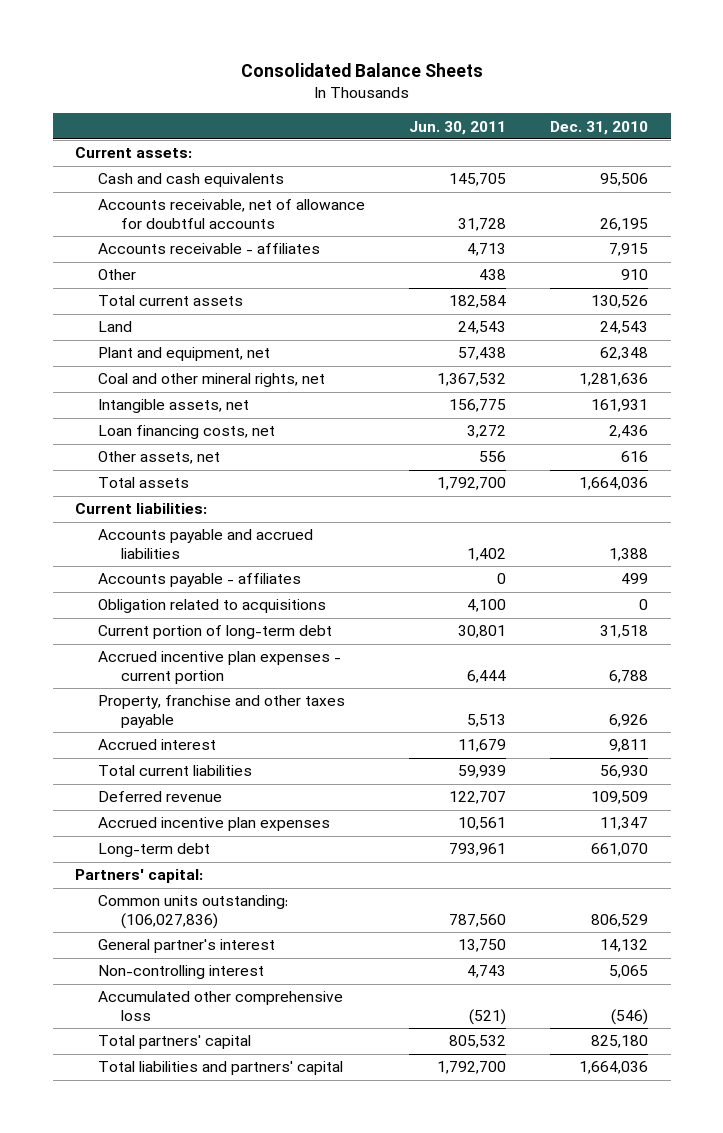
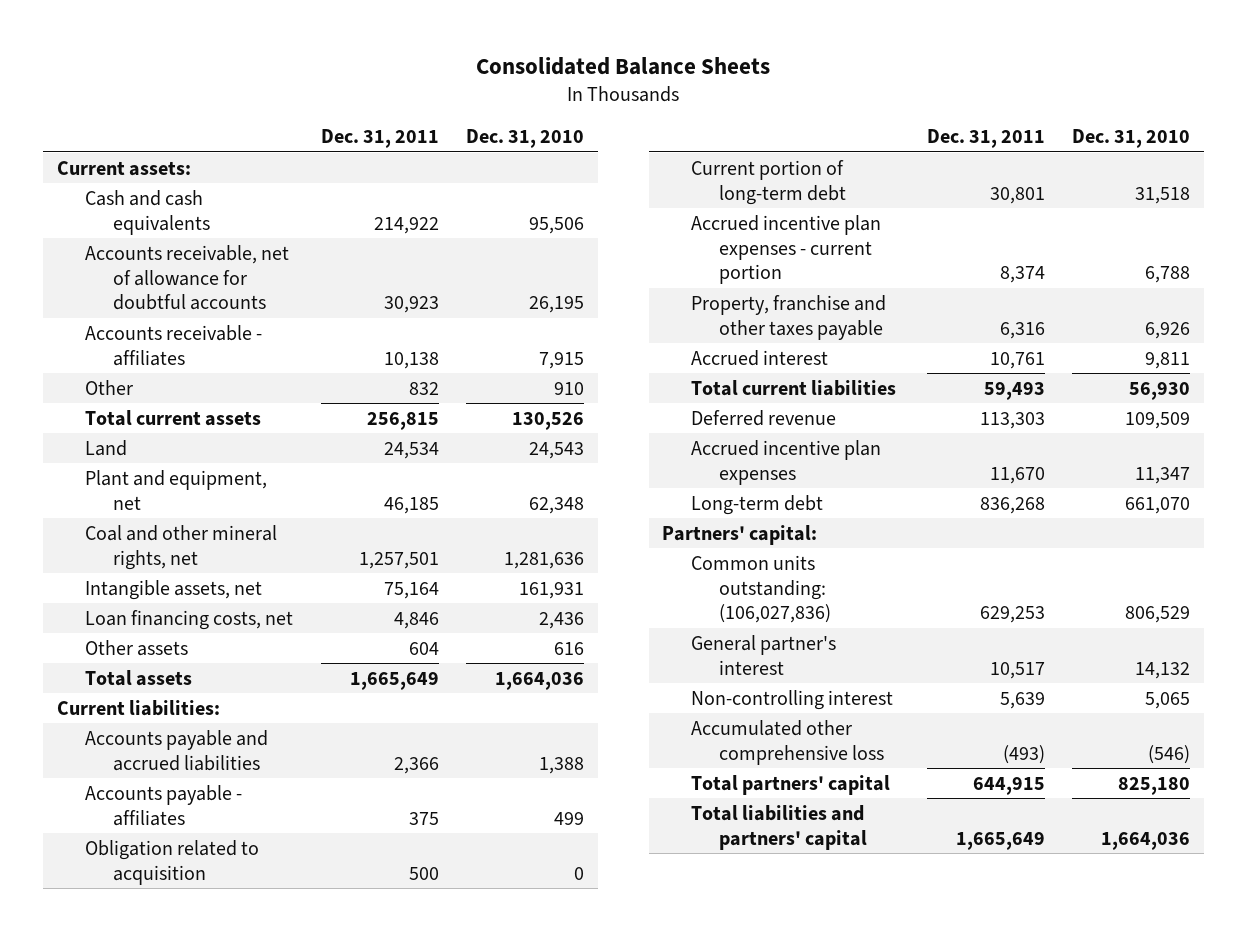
- | Jun. 30, 2011 | Dec. 31, 2010
+ | Dec. 31, 2011 | Dec. 31, 2010
- Other assets, net | 556 | 616
+ Other assets | 604 | 616
- Obligation related to acquisitions | 4,100 | 0
+ Obligation related to acquisition | 500 | 0

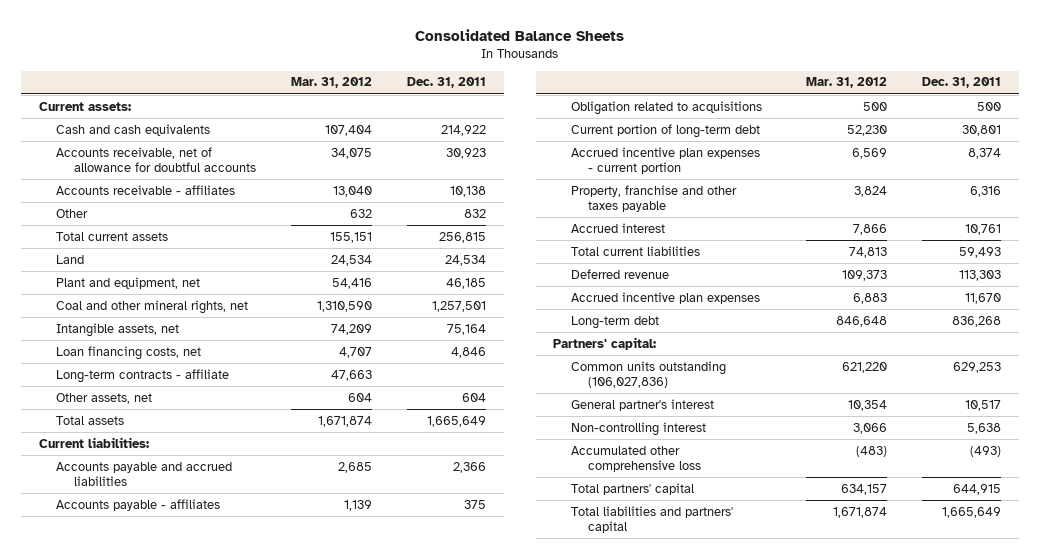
- | Dec. 31, 2011 | Dec. 31, 2010
+ | Mar. 31, 2012 | Dec. 31, 2011
- Other assets | 604 | 616
+ Long-term contracts - affiliate | 47,663 |
+ Other assets, net | 604 | 604
- Obligation related to acquisition | 500 | 0
+ Obligation related to acquisitions | 500 | 500
- Common units outstanding: (106,027,836) | 629,253 | 806,529
+ Common units outstanding (106,027,836) | 621,220 | 629,253
- Non-controlling interest | 5,639 | 5,065
+ Non-controlling interest | 3,066 | 5,638

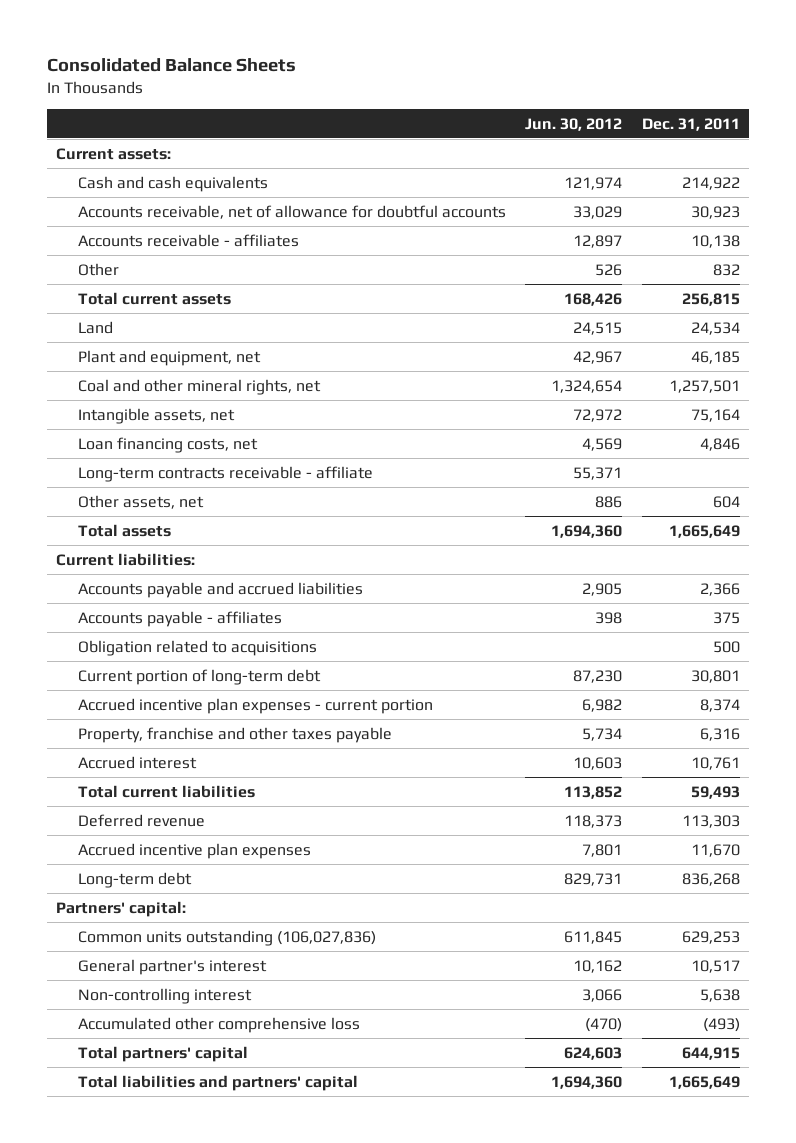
- | Mar. 31, 2012 | Dec. 31, 2011
+ | Jun. 30, 2012 | Dec. 31, 2011
- Long-term contracts - affiliate | 47,663 |
+ Long-term contracts receivable - affiliate | 55,371 |

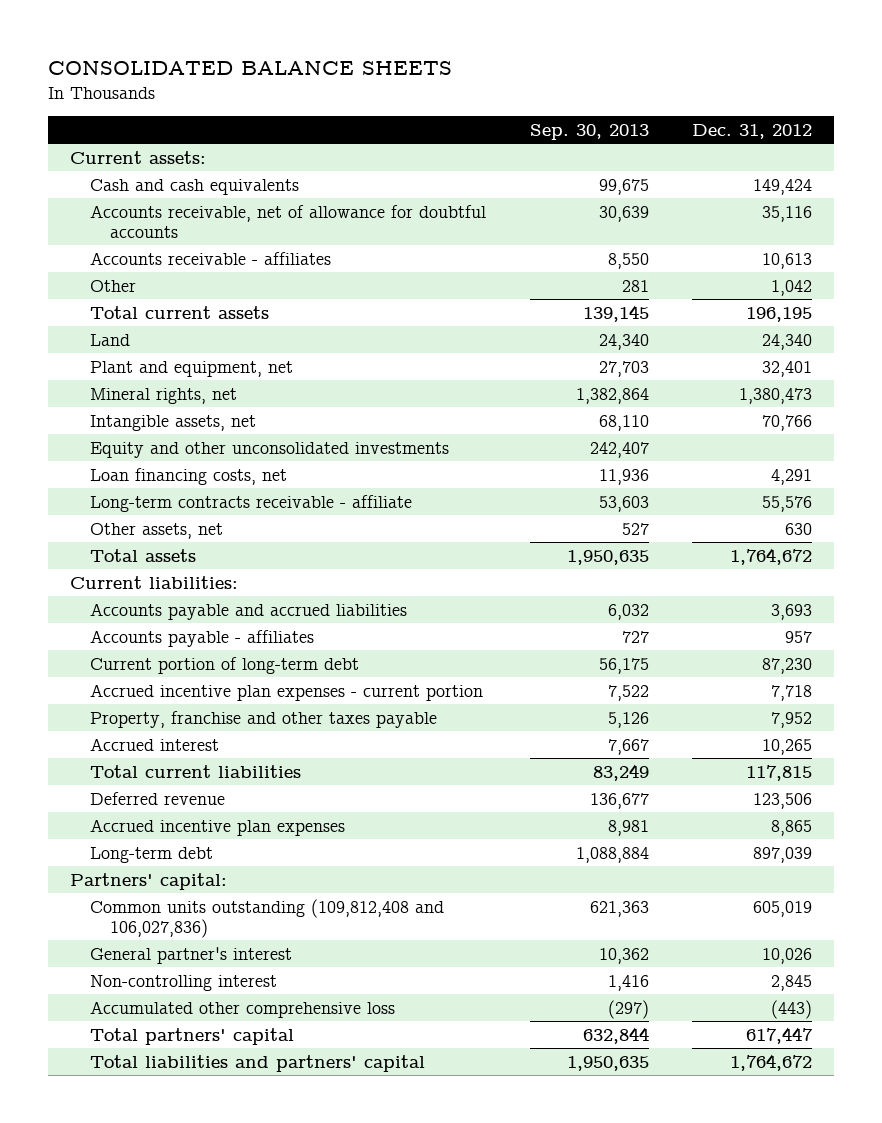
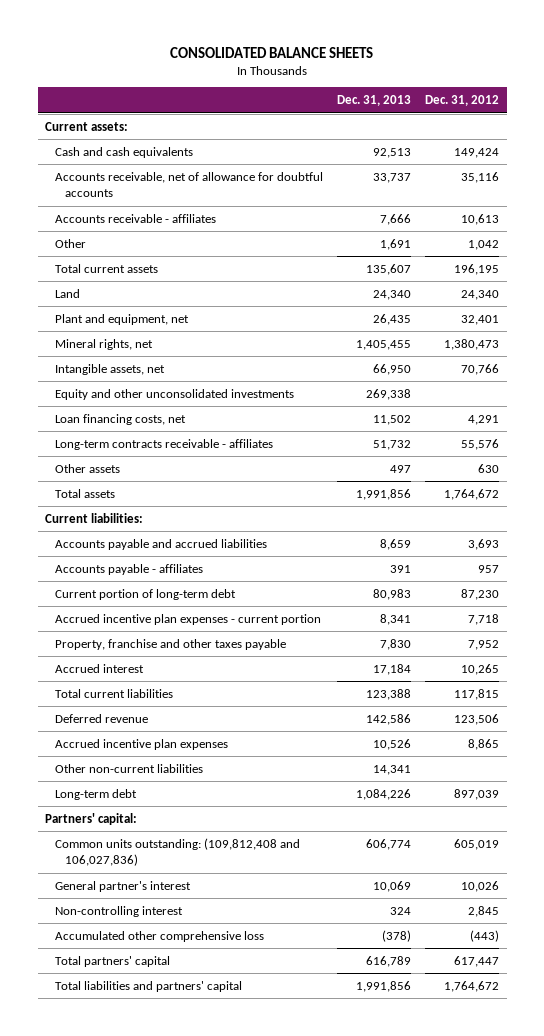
- | Sep. 30, 2013 | Dec. 31, 2012
+ | Dec. 31, 2013 | Dec. 31, 2012
- Long-term contracts receivable - affiliate | 53,603 | 55,576
- Other assets, net | 527 | 630
+ Long-term contracts receivable - affiliates | 51,732 | 55,576
+ Other assets | 497 | 630
+ Other non-current liabilities | 14,341 |
- Common units outstanding (109,812,408 and 106,027,836) | 621,363 | 605,019
+ Common units outstanding: (109,812,408 and 106,027,836) | 606,774 | 605,019

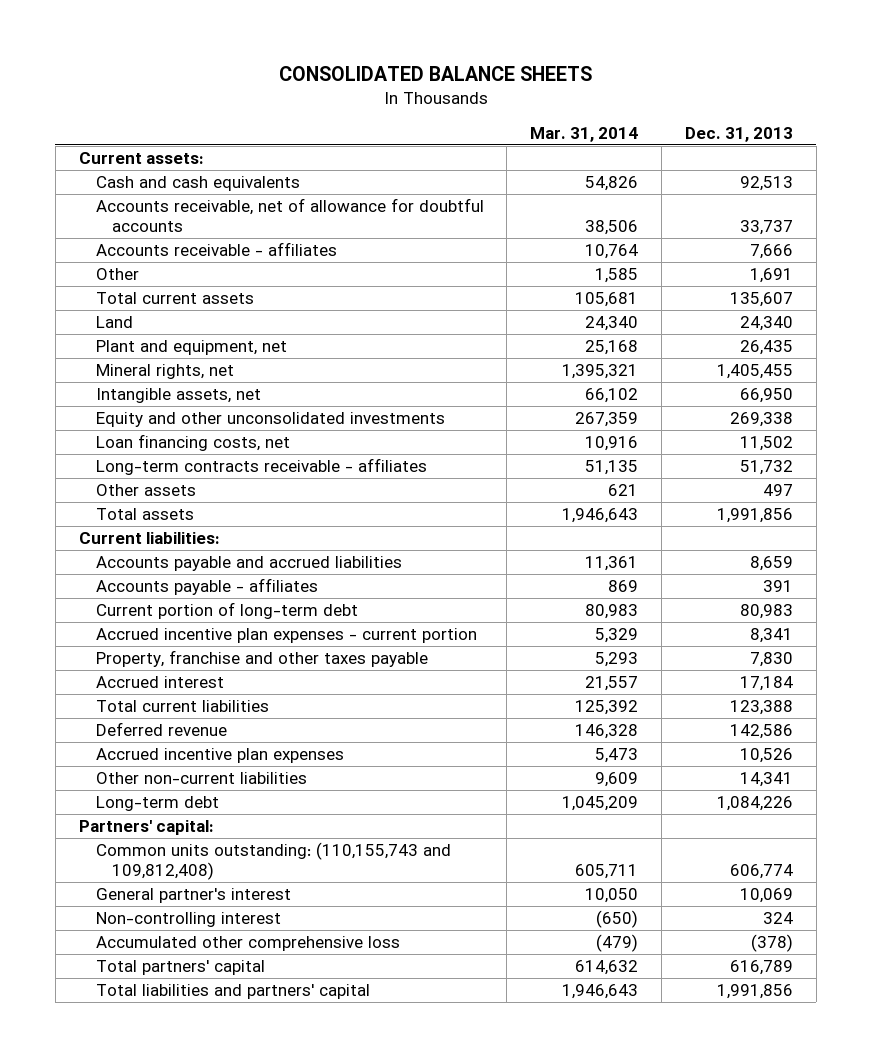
- | Dec. 31, 2013 | Dec. 31, 2012
+ | Mar. 31, 2014 | Dec. 31, 2013
- Common units outstanding: (109,812,408 and 106,027,836) | 606,774 | 605,019
+ Common units outstanding: (110,155,743 and 109,812,408) | 605,711 | 606,774

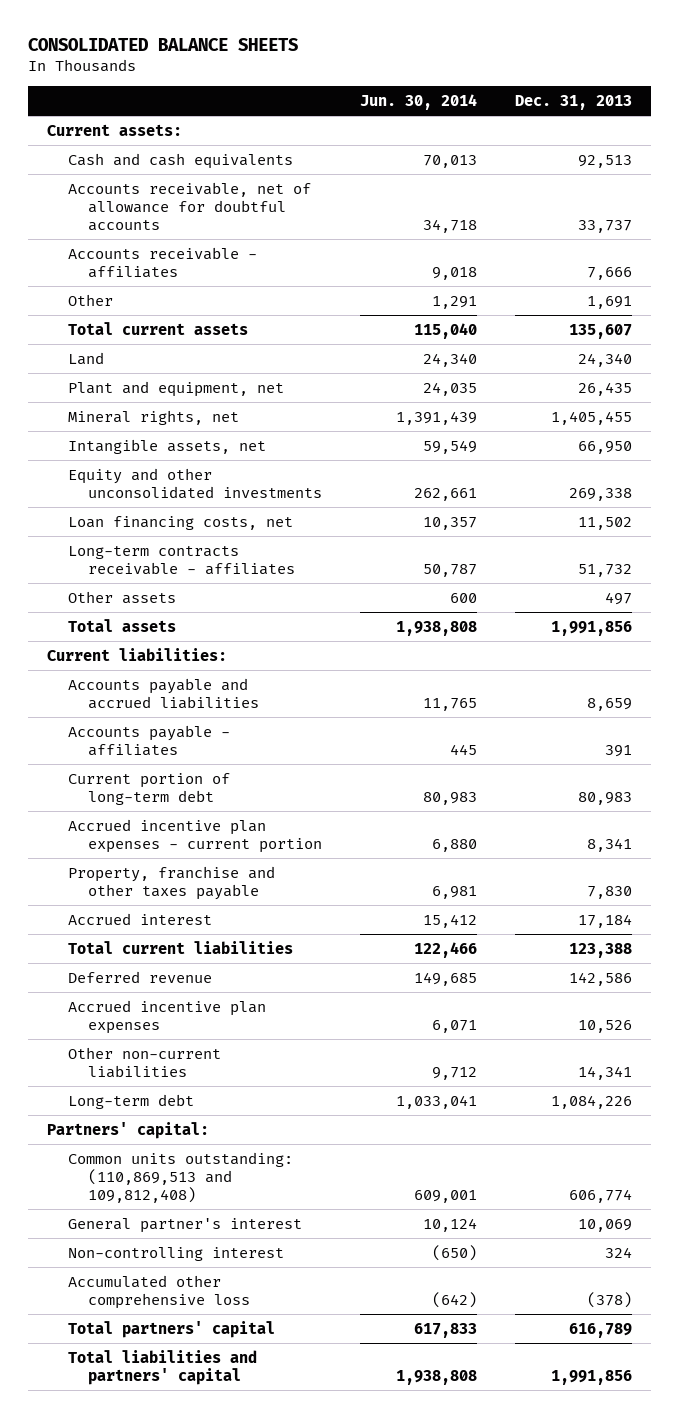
- | Mar. 31, 2014 | Dec. 31, 2013
+ | Jun. 30, 2014 | Dec. 31, 2013
- Common units outstanding: (110,155,743 and 109,812,408) | 605,711 | 606,774
+ Common units outstanding: (110,869,513 and 109,812,408) | 609,001 | 606,774

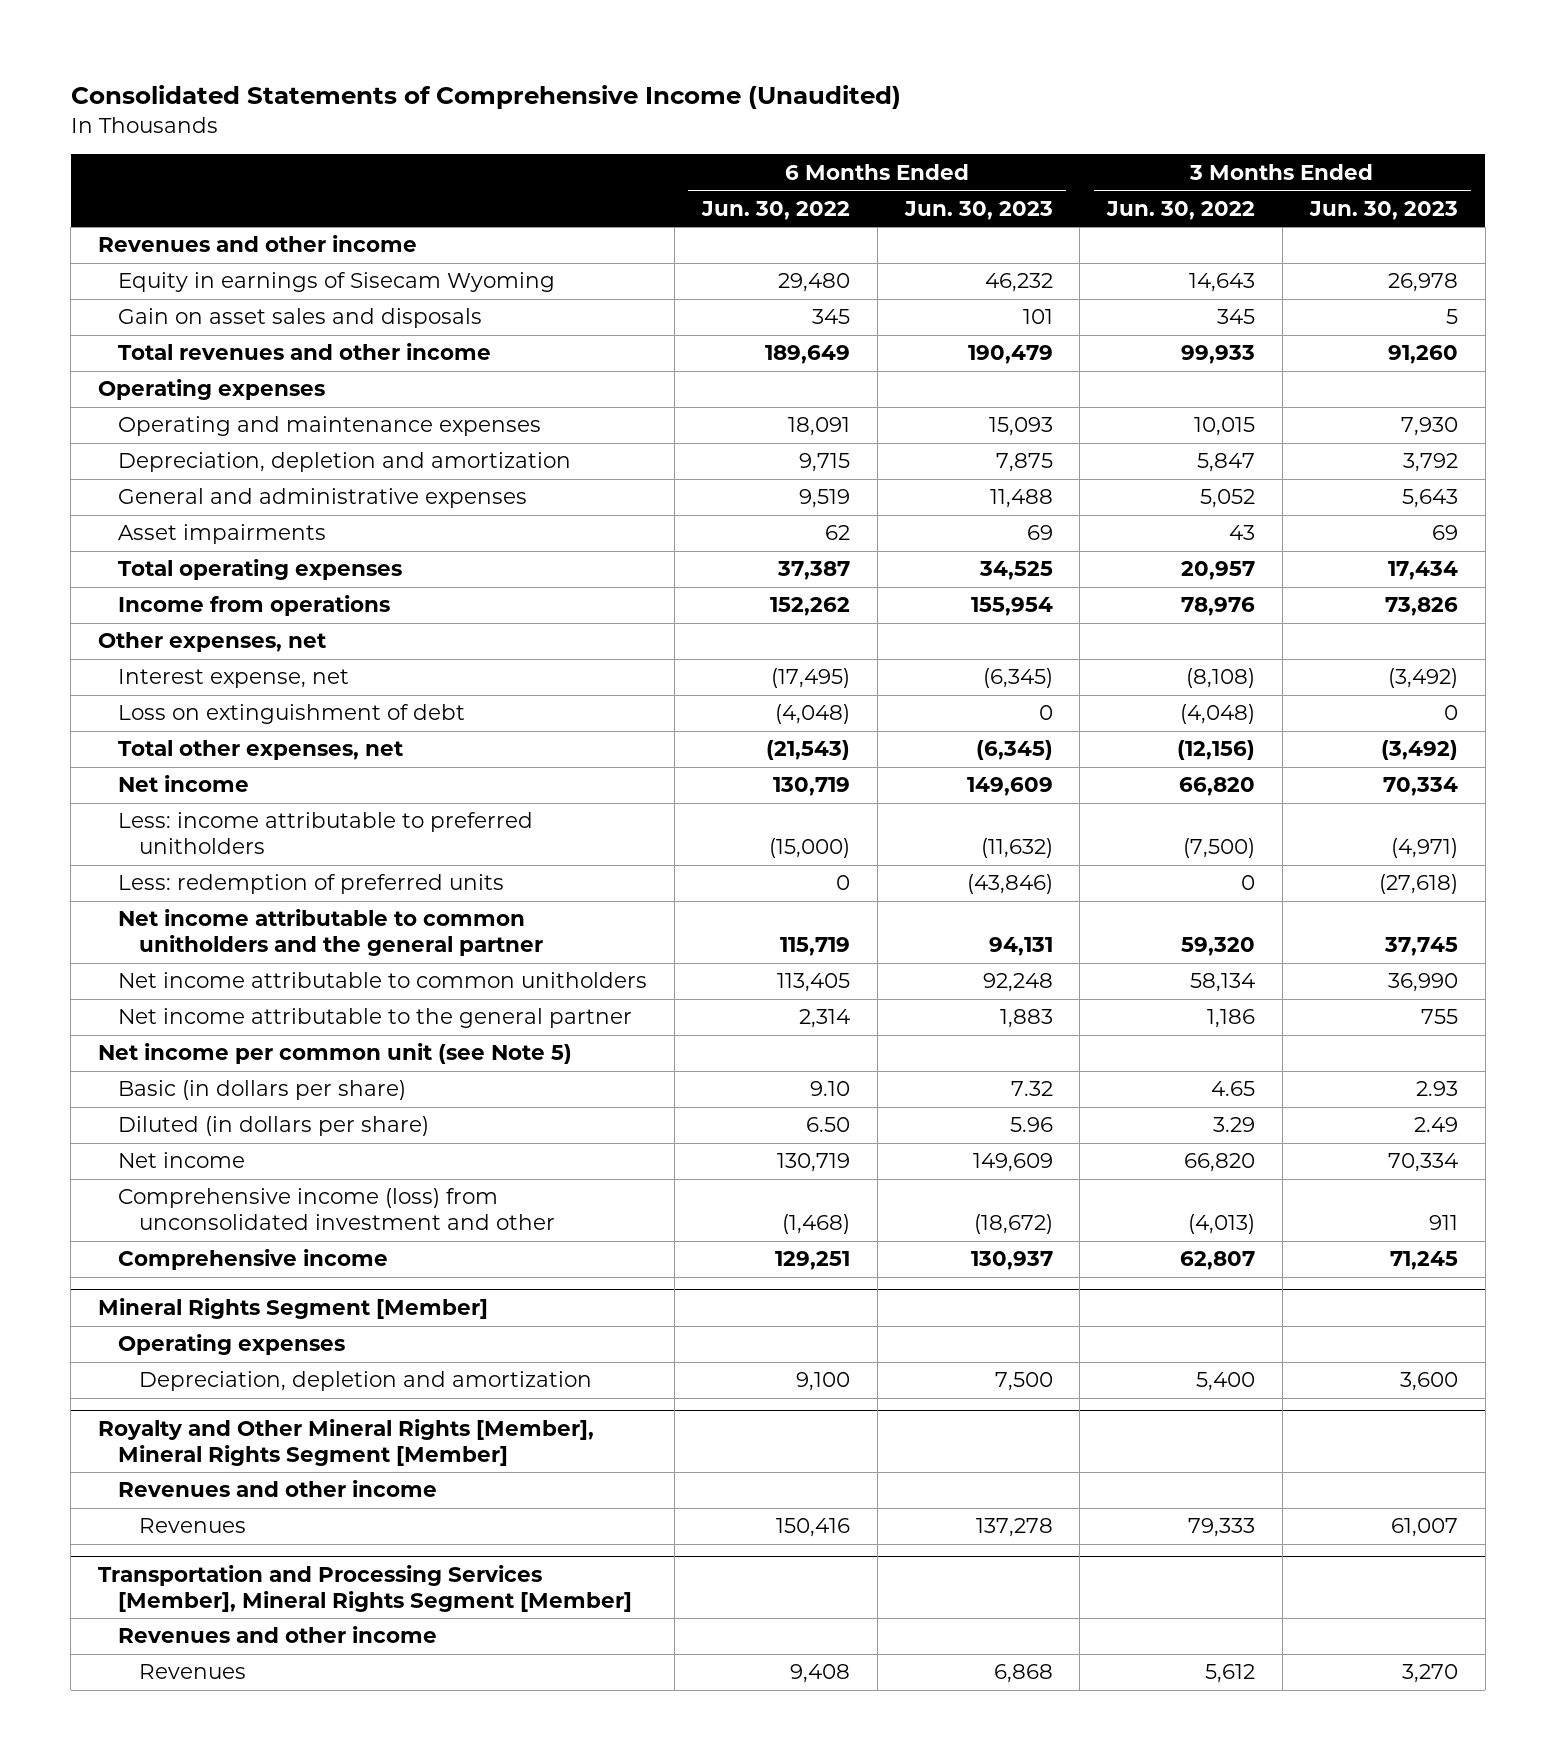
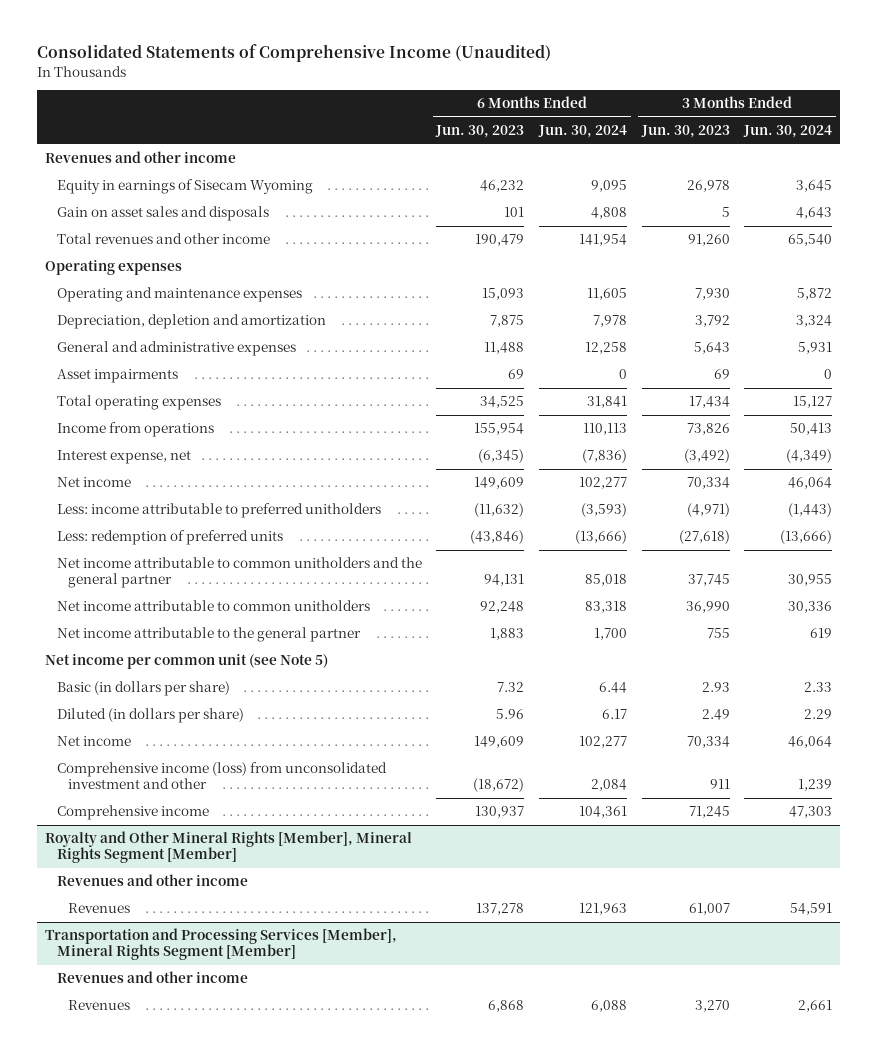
- | 6 Months Ended Jun. 30, 2022 | 6 Months Ended Jun. 30, 2023 | 3 Months Ended Jun. 30, 2022 | 3 Months Ended Jun. 30, 2023
+ | 6 Months Ended Jun. 30, 2023 | 6 Months Ended Jun. 30, 2024 | 3 Months Ended Jun. 30, 2023 | 3 Months Ended Jun. 30, 2024
- Other expenses, net
- Loss on extinguishment of debt | (4,048) | 0 | (4,048) | 0
- Total other expenses, net | (21,543) | (6,345) | (12,156) | (3,492)
- Mineral Rights Segment [Member]
- Operating expenses
- Depreciation, depletion and amortization | 9,100 | 7,500 | 5,400 | 3,600

